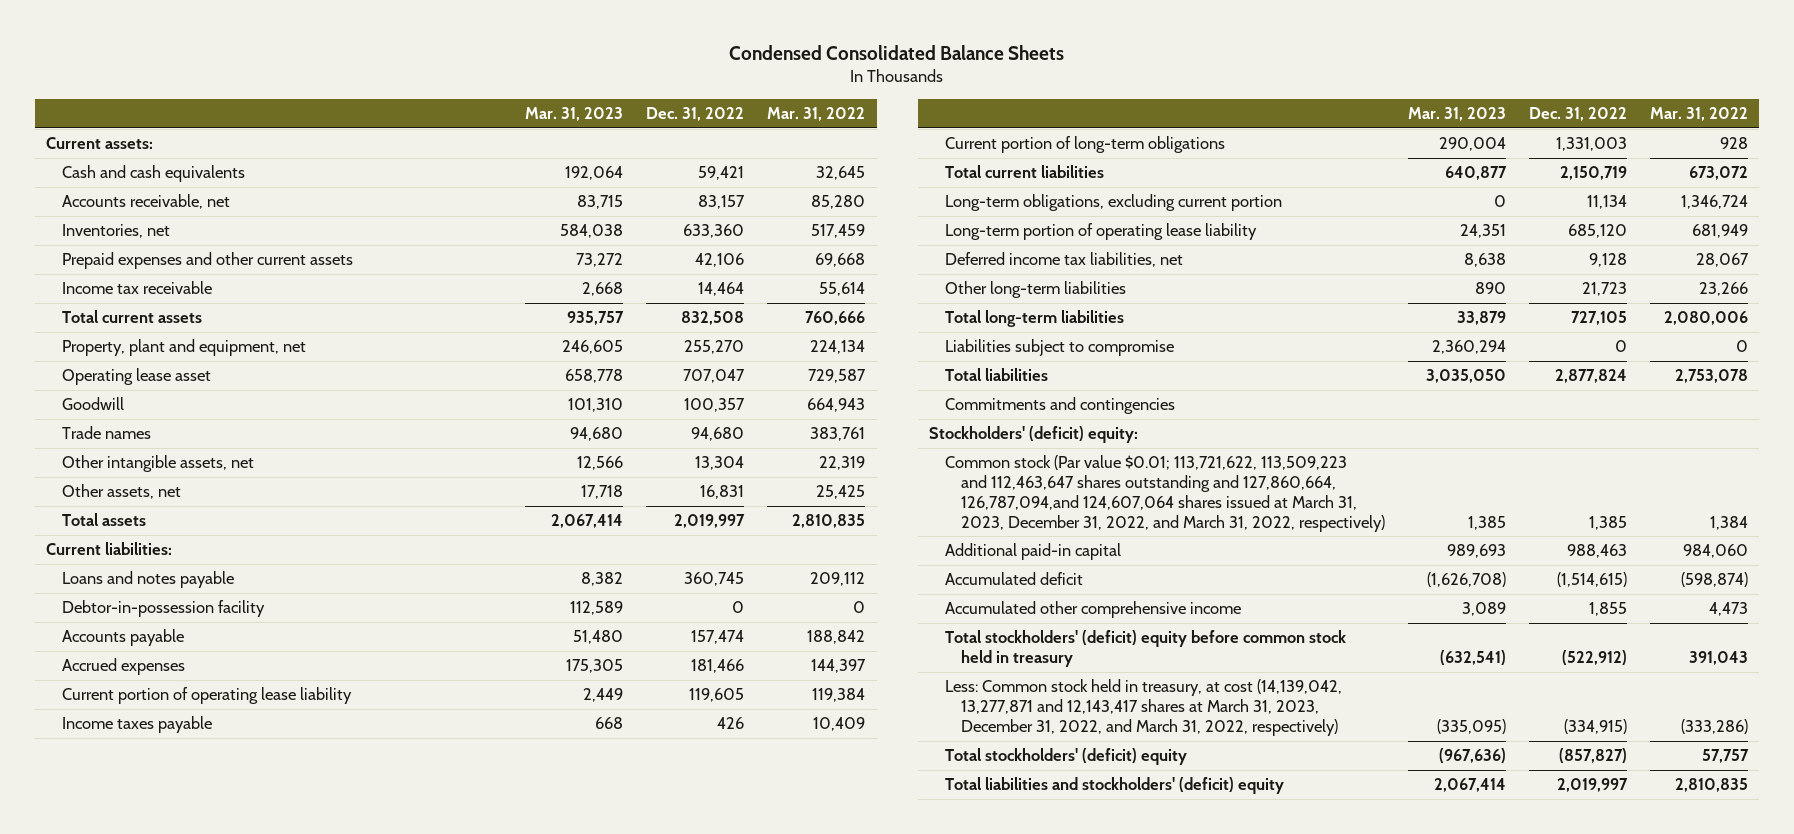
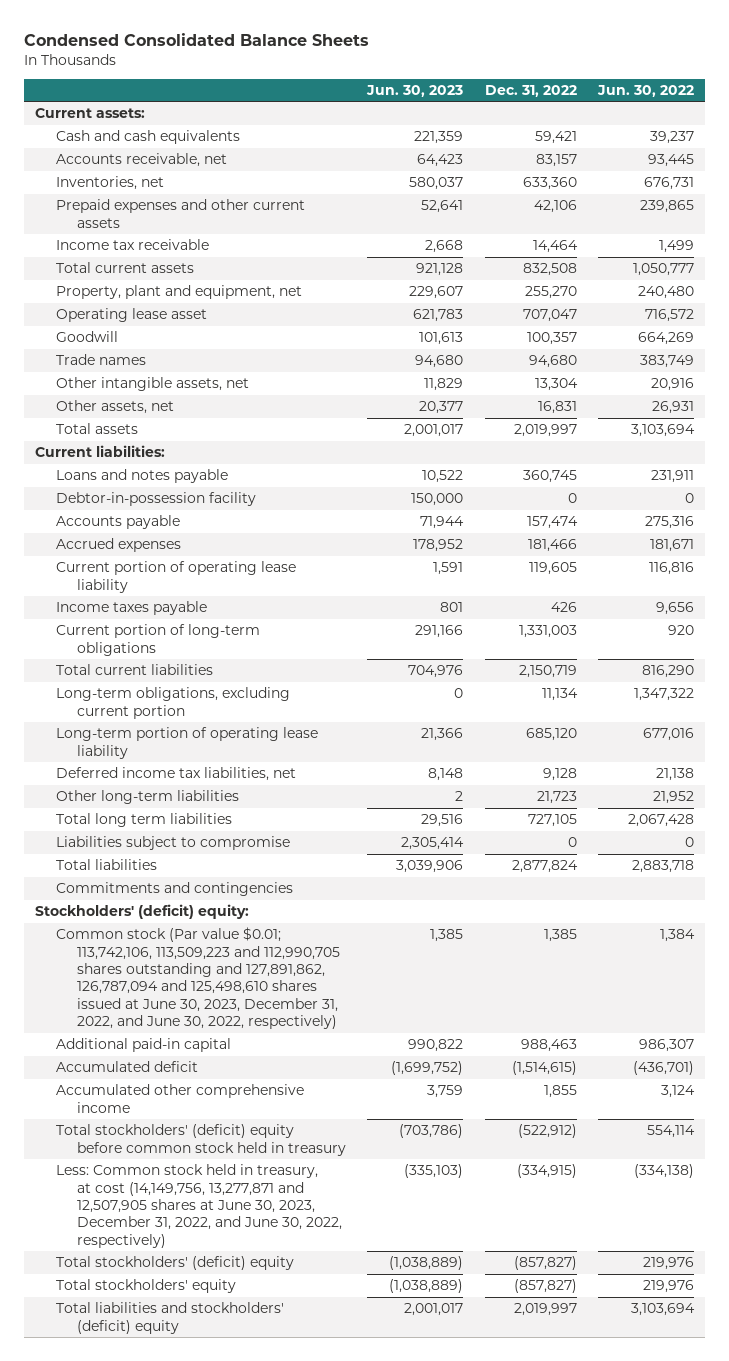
- | Mar. 31, 2023 | Dec. 31, 2022 | Mar. 31, 2022
+ | Jun. 30, 2023 | Dec. 31, 2022 | Jun. 30, 2022
- Total long-term liabilities | 33,879 | 727,105 | 2,080,006
+ Total long term liabilities | 29,516 | 727,105 | 2,067,428
- Common stock (Par value $0.01; 113,721,622, 113,509,223 and 112,463,647 shares outstanding and 127,860,664, 126,787,094,and 124,607,064 shares issued at March 31, 2023, December 31, 2022, and March 31, 2022, respectively) | 1,385 | 1,385 | 1,384
+ Common stock (Par value $0.01; 113,742,106, 113,509,223 and 112,990,705 shares outstanding and 127,891,862, 126,787,094 and 125,498,610 shares issued at June 30, 2023, December 31, 2022, and June 30, 2022, respectively) | 1,385 | 1,385 | 1,384
- Less: Common stock held in treasury, at cost (14,139,042, 13,277,871 and 12,143,417 shares at March 31, 2023, December 31, 2022, and March 31, 2022, respectively) | (335,095) | (334,915) | (333,286)
+ Less: Common stock held in treasury, at cost (14,149,756, 13,277,871 and 12,507,905 shares at June 30, 2023, December 31, 2022, and June 30, 2022, respectively) | (335,103) | (334,915) | (334,138)
+ Total stockholders' equity | (1,038,889) | (857,827) | 219,976

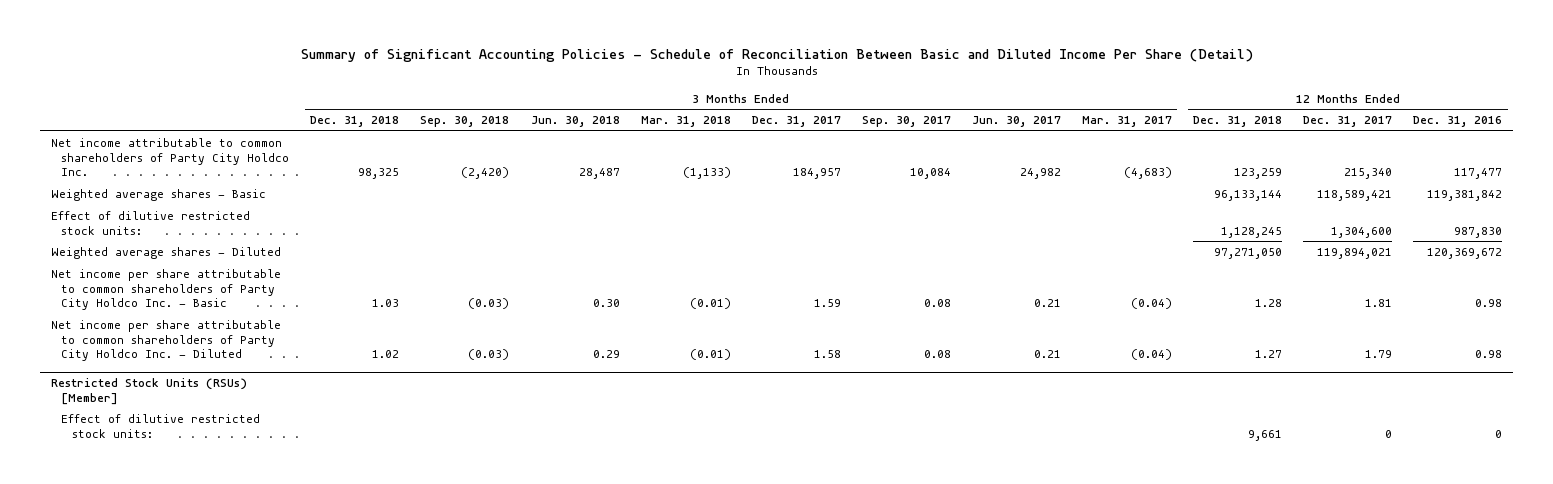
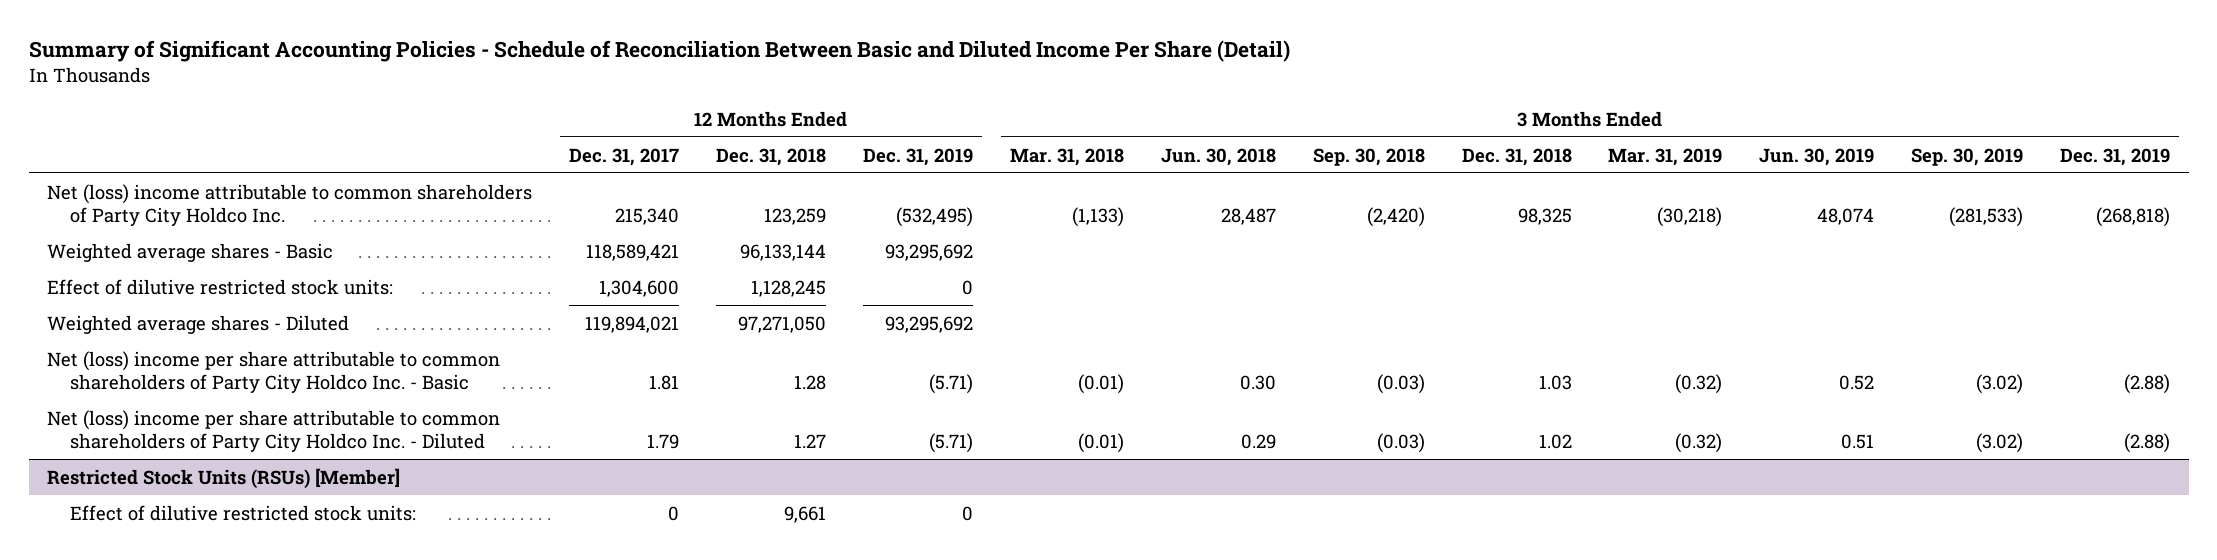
- | 3 Months Ended Dec. 31, 2018 | 3 Months Ended Sep. 30, 2018 | 3 Months Ended Jun. 30, 2018 | 3 Months Ended Mar. 31, 2018 | 3 Months Ended Dec. 31, 2017 | 3 Months Ended Sep. 30, 2017 | 3 Months Ended Jun. 30, 2017 | 3 Months Ended Mar. 31, 2017 | 12 Months Ended Dec. 31, 2018 | 12 Months Ended Dec. 31, 2017 | 12 Months Ended Dec. 31, 2016
+ | 12 Months Ended Dec. 31, 2017 | 12 Months Ended Dec. 31, 2018 | 12 Months Ended Dec. 31, 2019 | 3 Months Ended Mar. 31, 2018 | 3 Months Ended Jun. 30, 2018 | 3 Months Ended Sep. 30, 2018 | 3 Months Ended Dec. 31, 2018 | 3 Months Ended Mar. 31, 2019 | 3 Months Ended Jun. 30, 2019 | 3 Months Ended Sep. 30, 2019 | 3 Months Ended Dec. 31, 2019
- Net income attributable to common shareholders of Party City Holdco Inc. | 98,325 | (2,420) | 28,487 | (1,133) | 184,957 | 10,084 | 24,982 | (4,683) | 123,259 | 215,340 | 117,477
+ Net (loss) income attributable to common shareholders of Party City Holdco Inc. | 215,340 | 123,259 | (532,495) | (1,133) | 28,487 | (2,420) | 98,325 | (30,218) | 48,074 | (281,533) | (268,818)
- Net income per share attributable to common shareholders of Party City Holdco Inc. - Basic | 1.03 | (0.03) | 0.30 | (0.01) | 1.59 | 0.08 | 0.21 | (0.04) | 1.28 | 1.81 | 0.98
- Net income per share attributable to common shareholders of Party City Holdco Inc. - Diluted | 1.02 | (0.03) | 0.29 | (0.01) | 1.58 | 0.08 | 0.21 | (0.04) | 1.27 | 1.79 | 0.98
+ Net (loss) income per share attributable to common shareholders of Party City Holdco Inc. - Basic | 1.81 | 1.28 | (5.71) | (0.01) | 0.30 | (0.03) | 1.03 | (0.32) | 0.52 | (3.02) | (2.88)
+ Net (loss) income per share attributable to common shareholders of Party City Holdco Inc. - Diluted | 1.79 | 1.27 | (5.71) | (0.01) | 0.29 | (0.03) | 1.02 | (0.32) | 0.51 | (3.02) | (2.88)

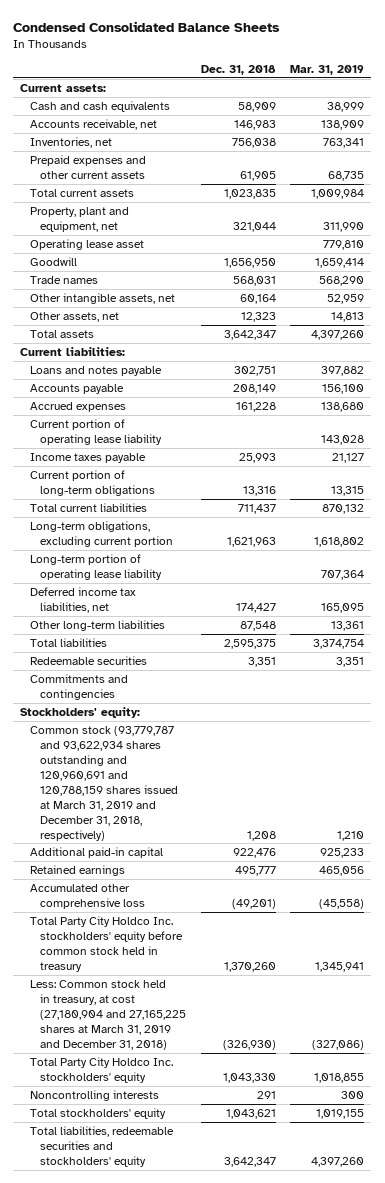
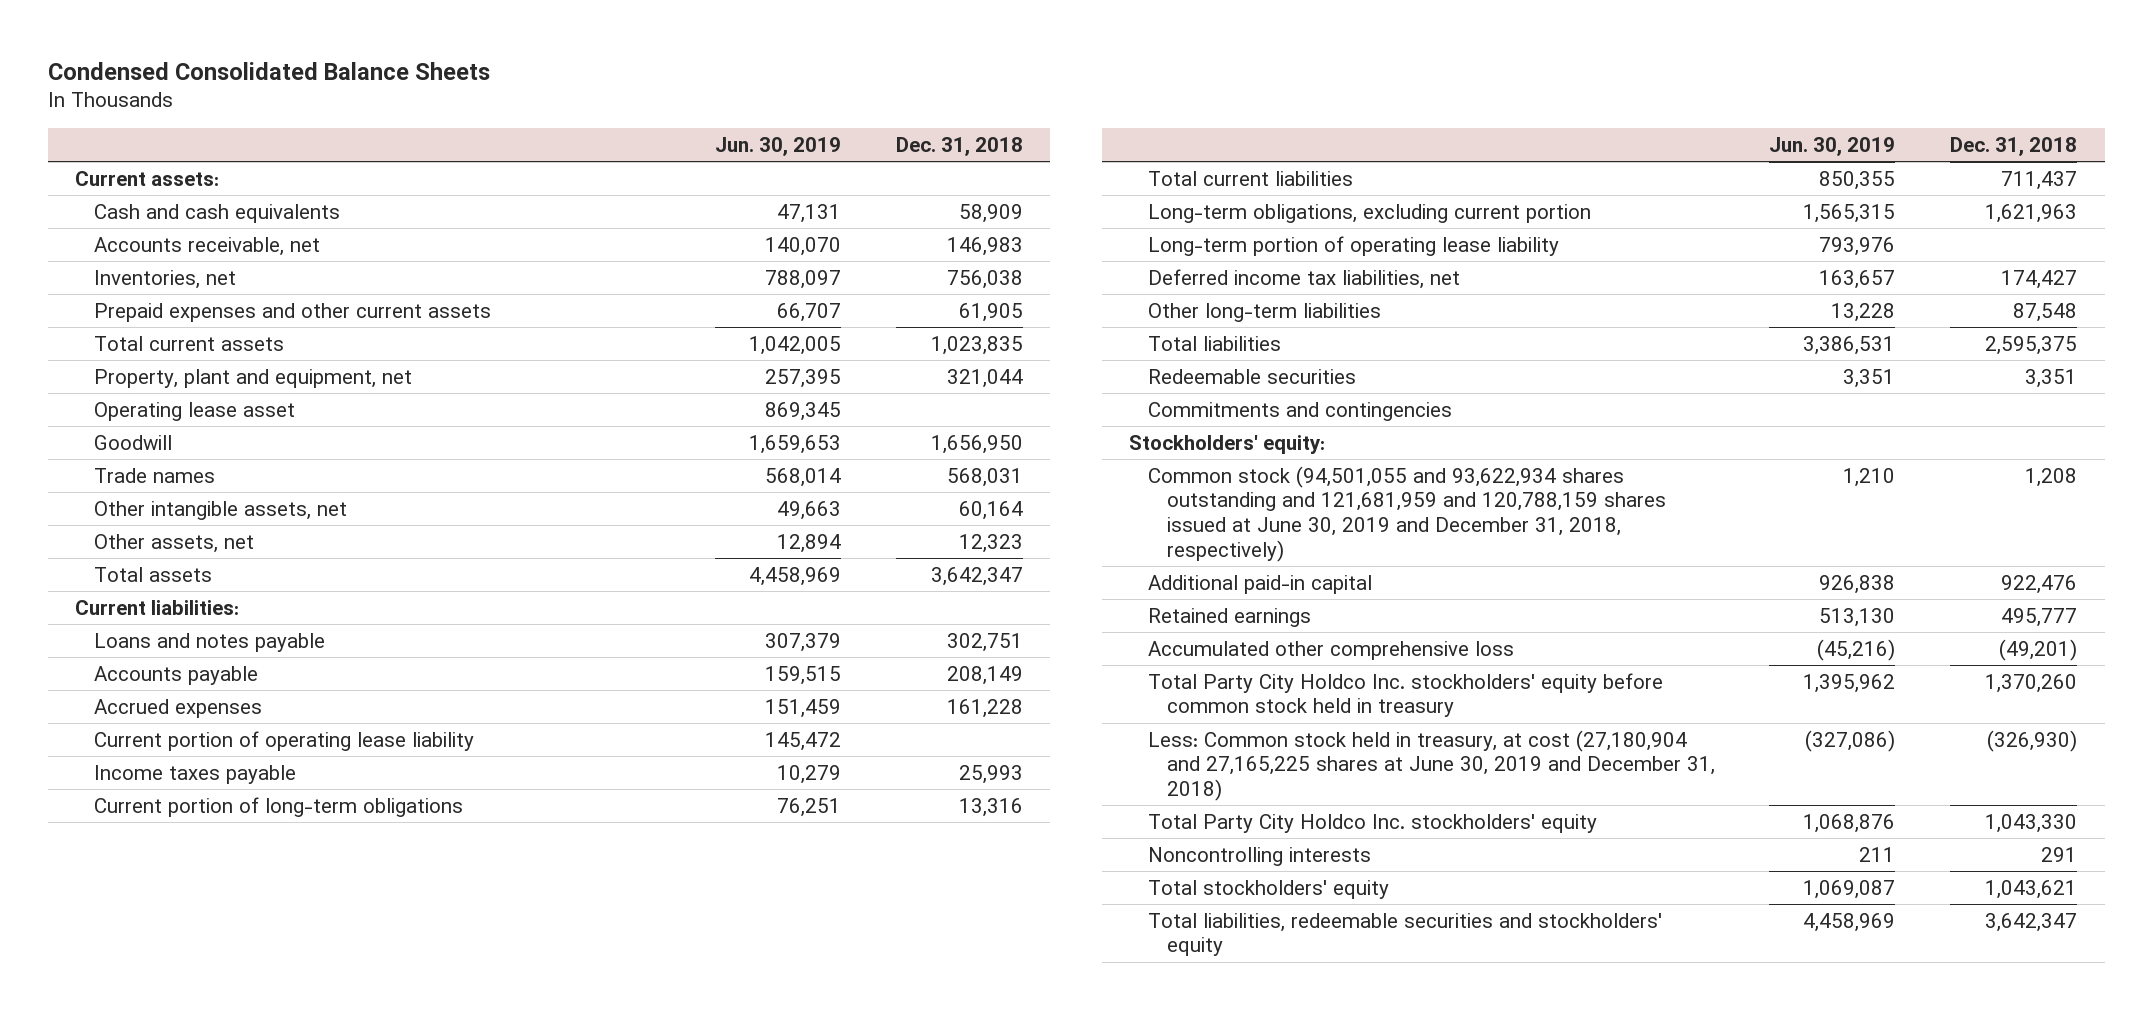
- | Dec. 31, 2018 | Mar. 31, 2019
+ | Jun. 30, 2019 | Dec. 31, 2018
- Common stock (93,779,787 and 93,622,934 shares outstanding and 120,960,691 and 120,788,159 shares issued at March 31, 2019 and December 31, 2018, respectively) | 1,208 | 1,210
+ Common stock (94,501,055 and 93,622,934 shares outstanding and 121,681,959 and 120,788,159 shares issued at June 30, 2019 and December 31, 2018, respectively) | 1,210 | 1,208
- Less: Common stock held in treasury, at cost (27,180,904 and 27,165,225 shares at March 31, 2019 and December 31, 2018) | (326,930) | (327,086)
+ Less: Common stock held in treasury, at cost (27,180,904 and 27,165,225 shares at June 30, 2019 and December 31, 2018) | (327,086) | (326,930)

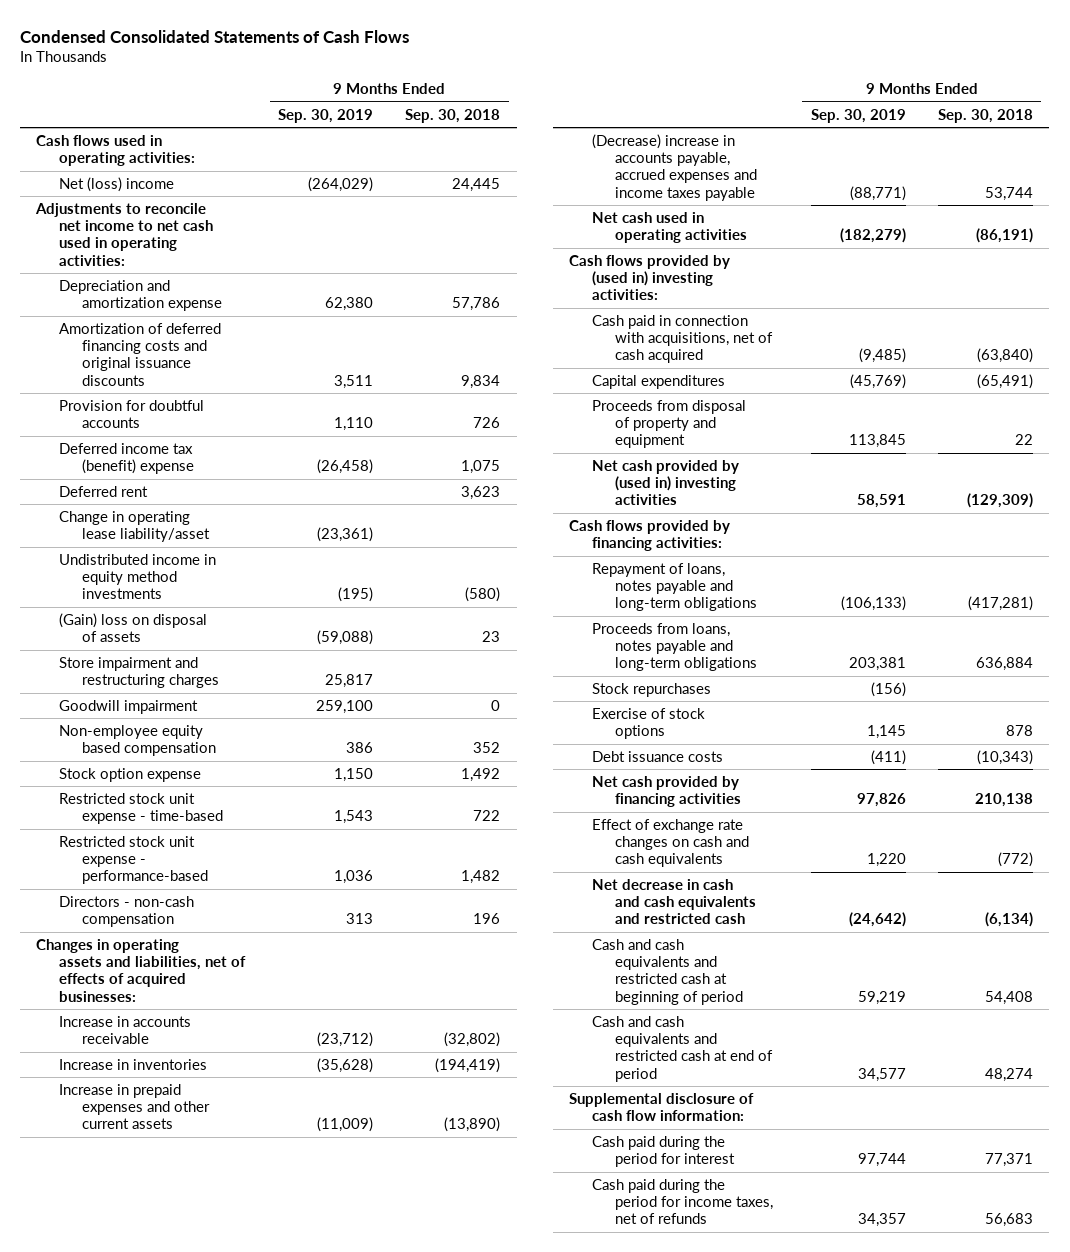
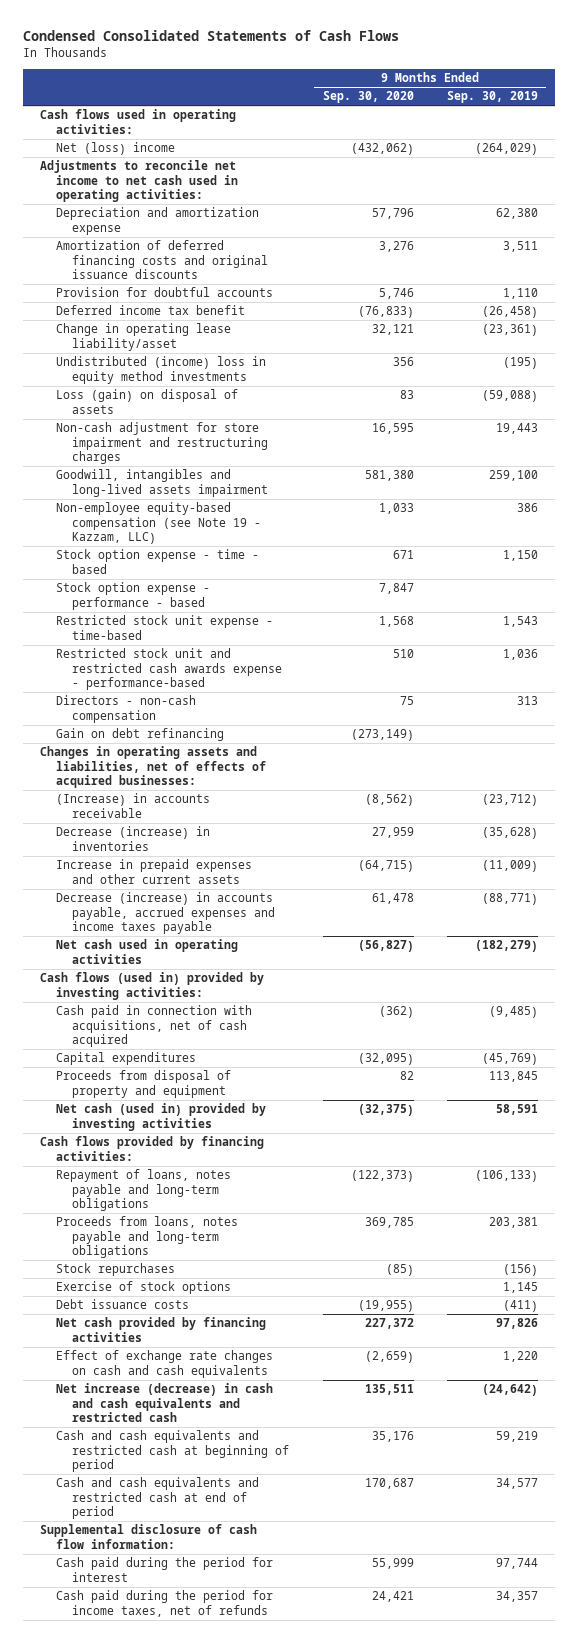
- | 9 Months Ended Sep. 30, 2019 | 9 Months Ended Sep. 30, 2018
+ | 9 Months Ended Sep. 30, 2020 | 9 Months Ended Sep. 30, 2019
- Deferred income tax (benefit) expense | (26,458) | 1,075
- Deferred rent | | 3,623
+ Deferred income tax benefit | (76,833) | (26,458)
- Undistributed income in equity method investments | (195) | (580)
- (Gain) loss on disposal of assets | (59,088) | 23
- Store impairment and restructuring charges | 25,817 |
- Goodwill impairment | 259,100 | 0
- Non-employee equity based compensation | 386 | 352
- Stock option expense | 1,150 | 1,492
+ Undistributed (income) loss in equity method investments | 356 | (195)
+ Loss (gain) on disposal of assets | 83 | (59,088)
+ Non-cash adjustment for store impairment and restructuring charges | 16,595 | 19,443
+ Goodwill, intangibles and long-lived assets impairment | 581,380 | 259,100
+ Non-employee equity-based compensation (see Note 19 - Kazzam, LLC) | 1,033 | 386
+ Stock option expense - time - based | 671 | 1,150
+ Stock option expense - performance - based | 7,847 |
- Restricted stock unit expense - performance-based | 1,036 | 1,482
+ Restricted stock unit and restricted cash awards expense - performance-based | 510 | 1,036
+ Gain on debt refinancing | (273,149) |
- Increase in accounts receivable | (23,712) | (32,802)
- Increase in inventories | (35,628) | (194,419)
+ (Increase) in accounts receivable | (8,562) | (23,712)
+ Decrease (increase) in inventories | 27,959 | (35,628)
- (Decrease) increase in accounts payable, accrued expenses and income taxes payable | (88,771) | 53,744
+ Decrease (increase) in accounts payable, accrued expenses and income taxes payable | 61,478 | (88,771)
- Cash flows provided by (used in) investing activities:
+ Cash flows (used in) provided by investing activities:
- Net cash provided by (used in) investing activities | 58,591 | (129,309)
+ Net cash (used in) provided by investing activities | (32,375) | 58,591
- Net decrease in cash and cash equivalents and restricted cash | (24,642) | (6,134)
+ Net increase (decrease) in cash and cash equivalents and restricted cash | 135,511 | (24,642)

